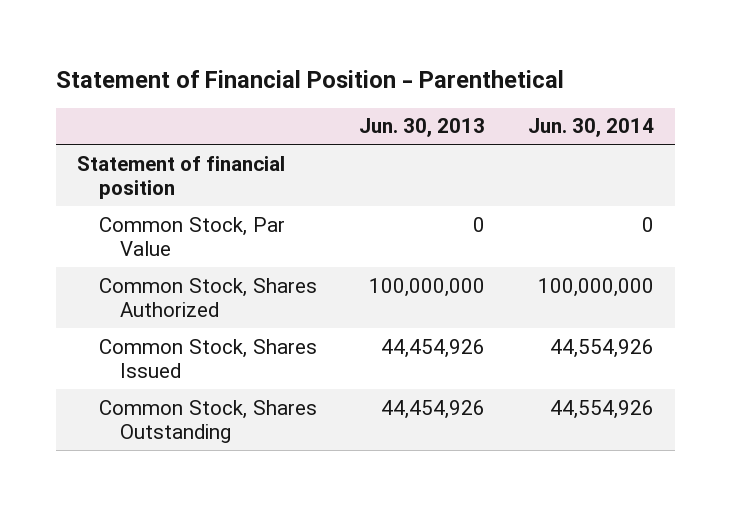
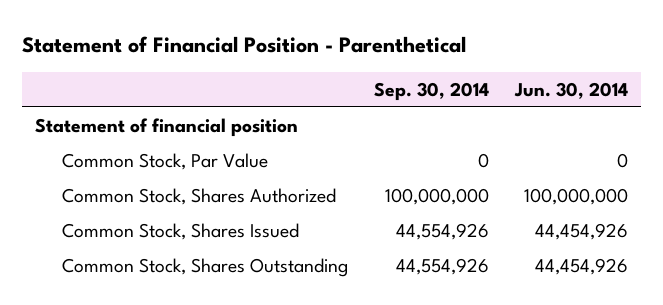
- | Jun. 30, 2013 | Jun. 30, 2014
+ | Sep. 30, 2014 | Jun. 30, 2014
- Common Stock, Shares Issued | 44,454,926 | 44,554,926
- Common Stock, Shares Outstanding | 44,454,926 | 44,554,926
+ Common Stock, Shares Issued | 44,554,926 | 44,454,926
+ Common Stock, Shares Outstanding | 44,554,926 | 44,454,926

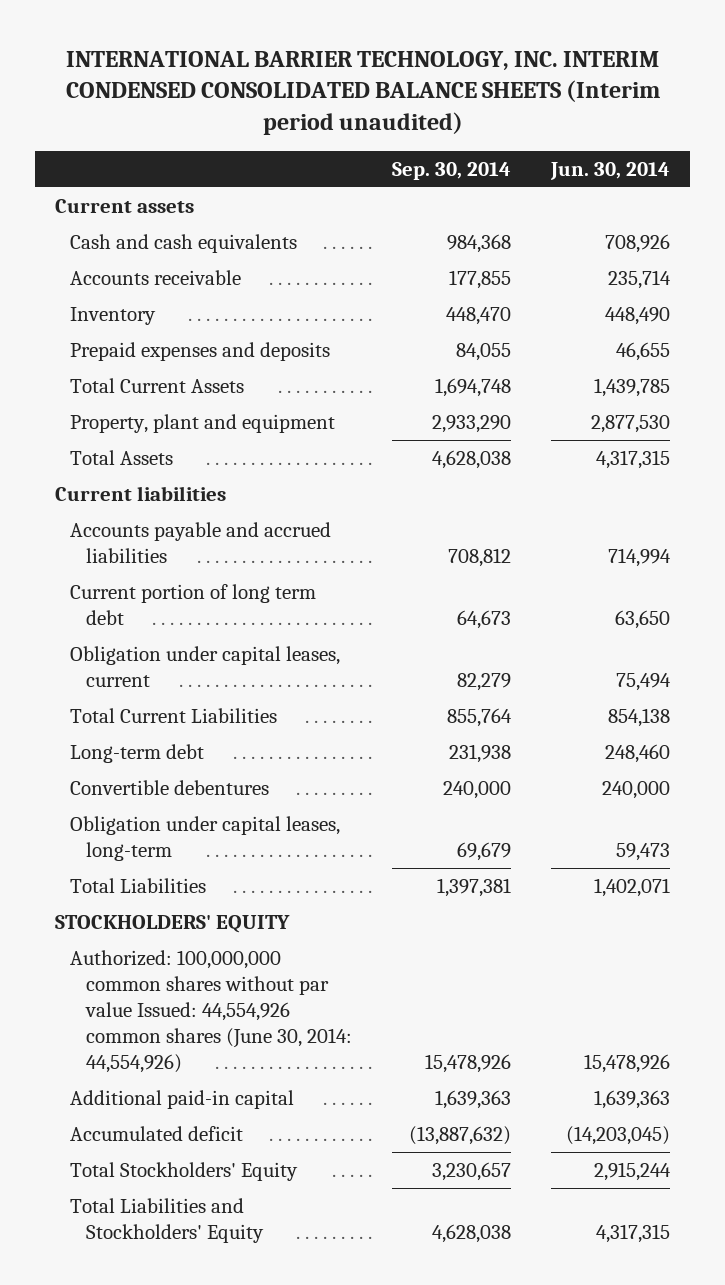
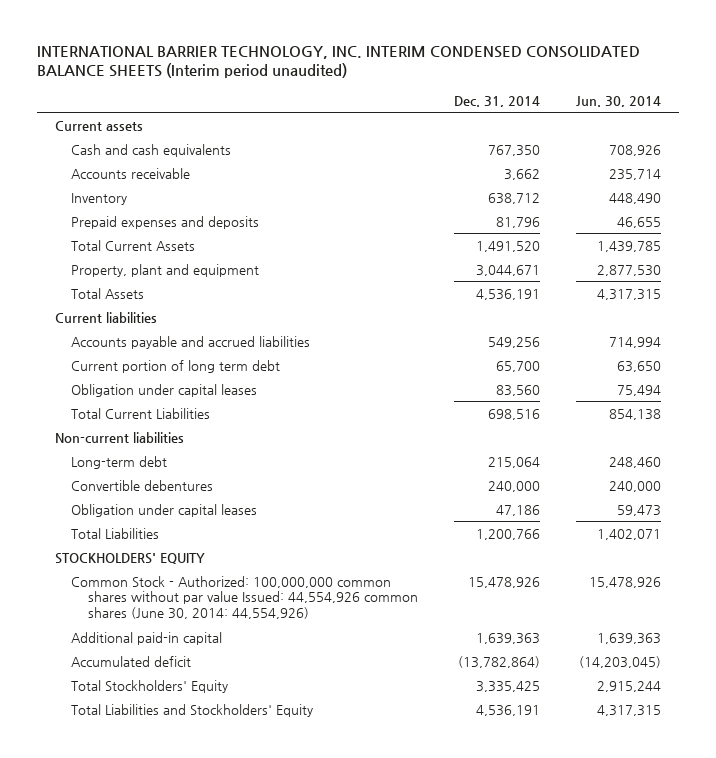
- | Sep. 30, 2014 | Jun. 30, 2014
+ | Dec. 31, 2014 | Jun. 30, 2014
- Obligation under capital leases, current | 82,279 | 75,494
+ Obligation under capital leases | 83,560 | 75,494
+ Non-current liabilities
- Obligation under capital leases, long-term | 69,679 | 59,473
+ Obligation under capital leases | 47,186 | 59,473
- Authorized: 100,000,000 common shares without par value Issued: 44,554,926 common shares (June 30, 2014: 44,554,926) | 15,478,926 | 15,478,926
+ Common Stock - Authorized: 100,000,000 common shares without par value Issued: 44,554,926 common shares (June 30, 2014: 44,554,926) | 15,478,926 | 15,478,926

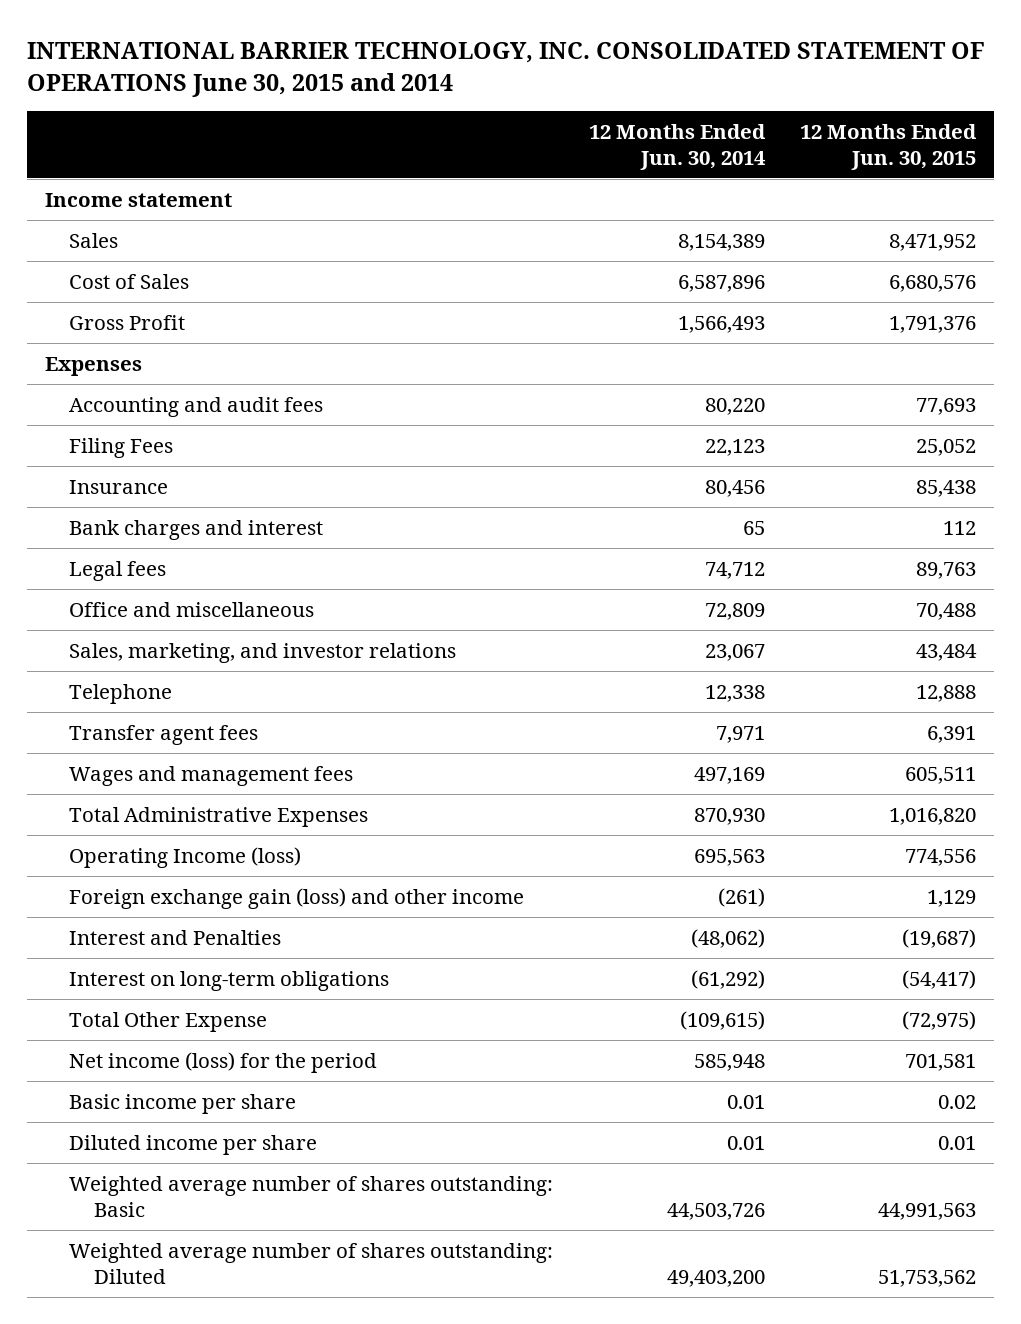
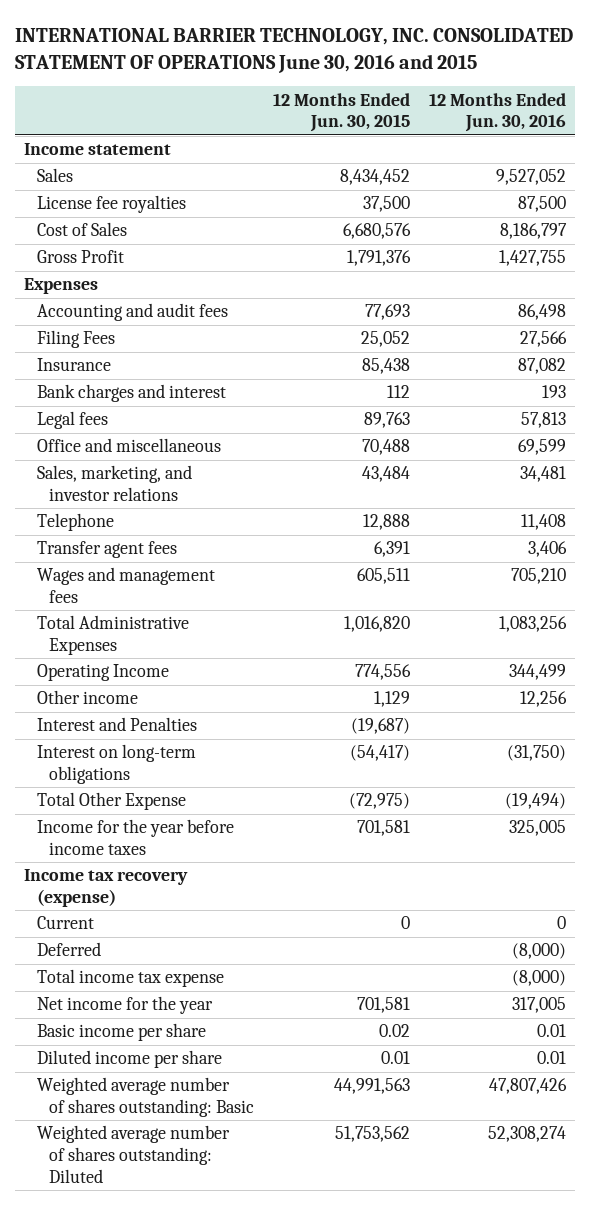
- INTERNATIONAL BARRIER TECHNOLOGY, INC. CONSOLIDATED STATEMENT OF OPERATIONS June 30, 2015 and 2014
+ INTERNATIONAL BARRIER TECHNOLOGY, INC. CONSOLIDATED STATEMENT OF OPERATIONS June 30, 2016 and 2015
- | 12 Months Ended Jun. 30, 2014 | 12 Months Ended Jun. 30, 2015
+ | 12 Months Ended Jun. 30, 2015 | 12 Months Ended Jun. 30, 2016
- Sales | 8,154,389 | 8,471,952
+ Sales | 8,434,452 | 9,527,052
+ License fee royalties | 37,500 | 87,500
- Operating Income (loss) | 695,563 | 774,556
- Foreign exchange gain (loss) and other income | (261) | 1,129
+ Operating Income | 774,556 | 344,499
+ Other income | 1,129 | 12,256
- Net income (loss) for the period | 585,948 | 701,581
+ Income for the year before income taxes | 701,581 | 325,005
+ Income tax recovery (expense)
+ Current | 0 | 0
+ Deferred | | (8,000)
+ Total income tax expense | | (8,000)
+ Net income for the year | 701,581 | 317,005

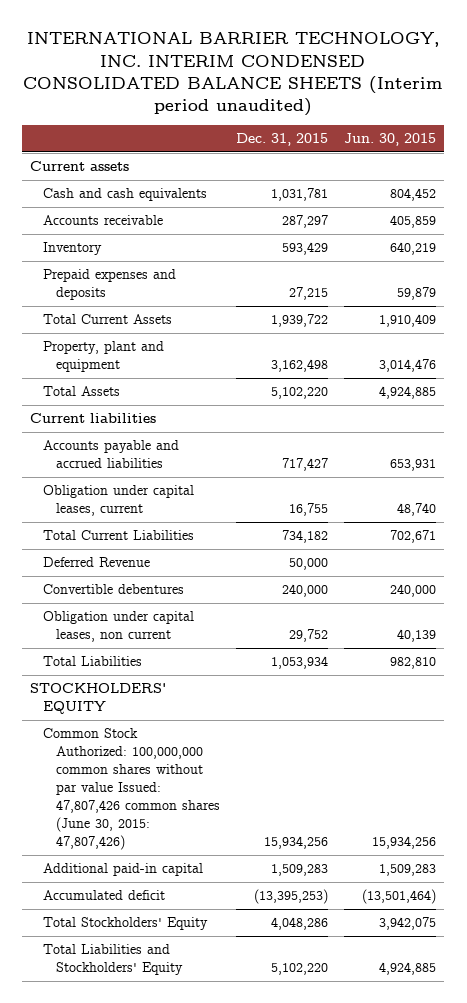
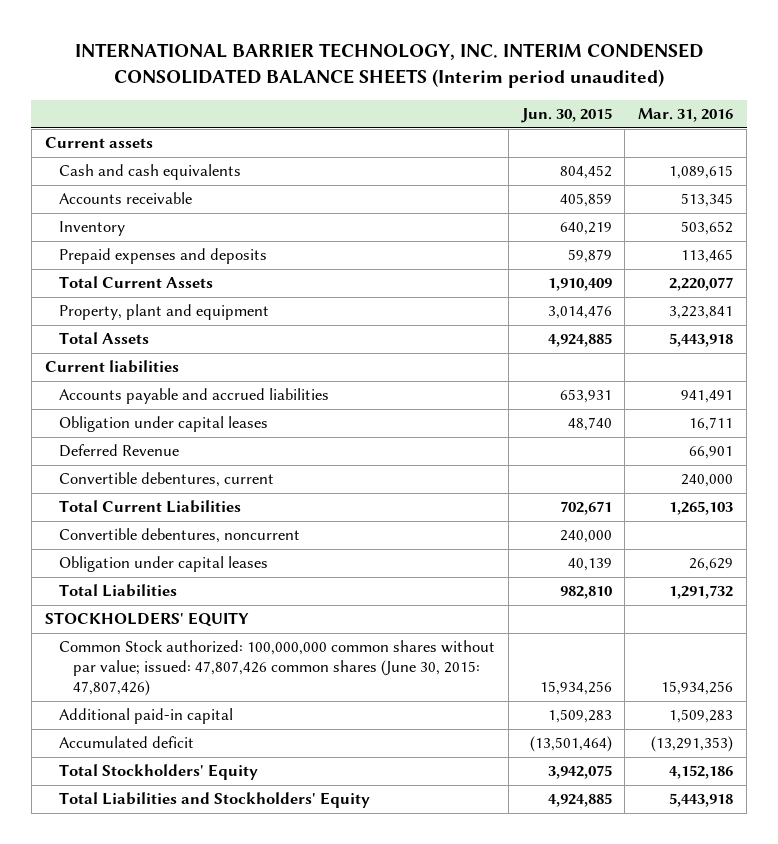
- | Dec. 31, 2015 | Jun. 30, 2015
+ | Jun. 30, 2015 | Mar. 31, 2016
- Obligation under capital leases, current | 16,755 | 48,740
+ Obligation under capital leases | 48,740 | 16,711
- Convertible debentures | 240,000 | 240,000
- Obligation under capital leases, non current | 29,752 | 40,139
+ Convertible debentures, current | | 240,000
moved down: Total Current Liabilities | 702,671 | 1,265,103
+ Convertible debentures, noncurrent | 240,000 |
+ Obligation under capital leases | 40,139 | 26,629
- Common Stock Authorized: 100,000,000 common shares without par value Issued: 47,807,426 common shares (June 30, 2015: 47,807,426) | 15,934,256 | 15,934,256
+ Common Stock authorized: 100,000,000 common shares without par value; issued: 47,807,426 common shares (June 30, 2015: 47,807,426) | 15,934,256 | 15,934,256

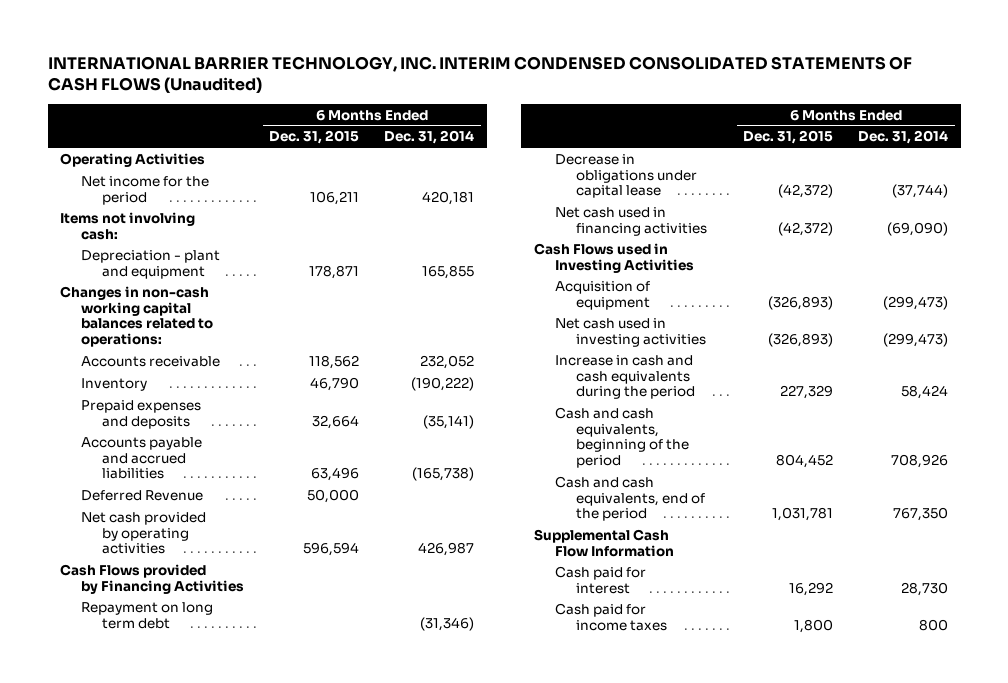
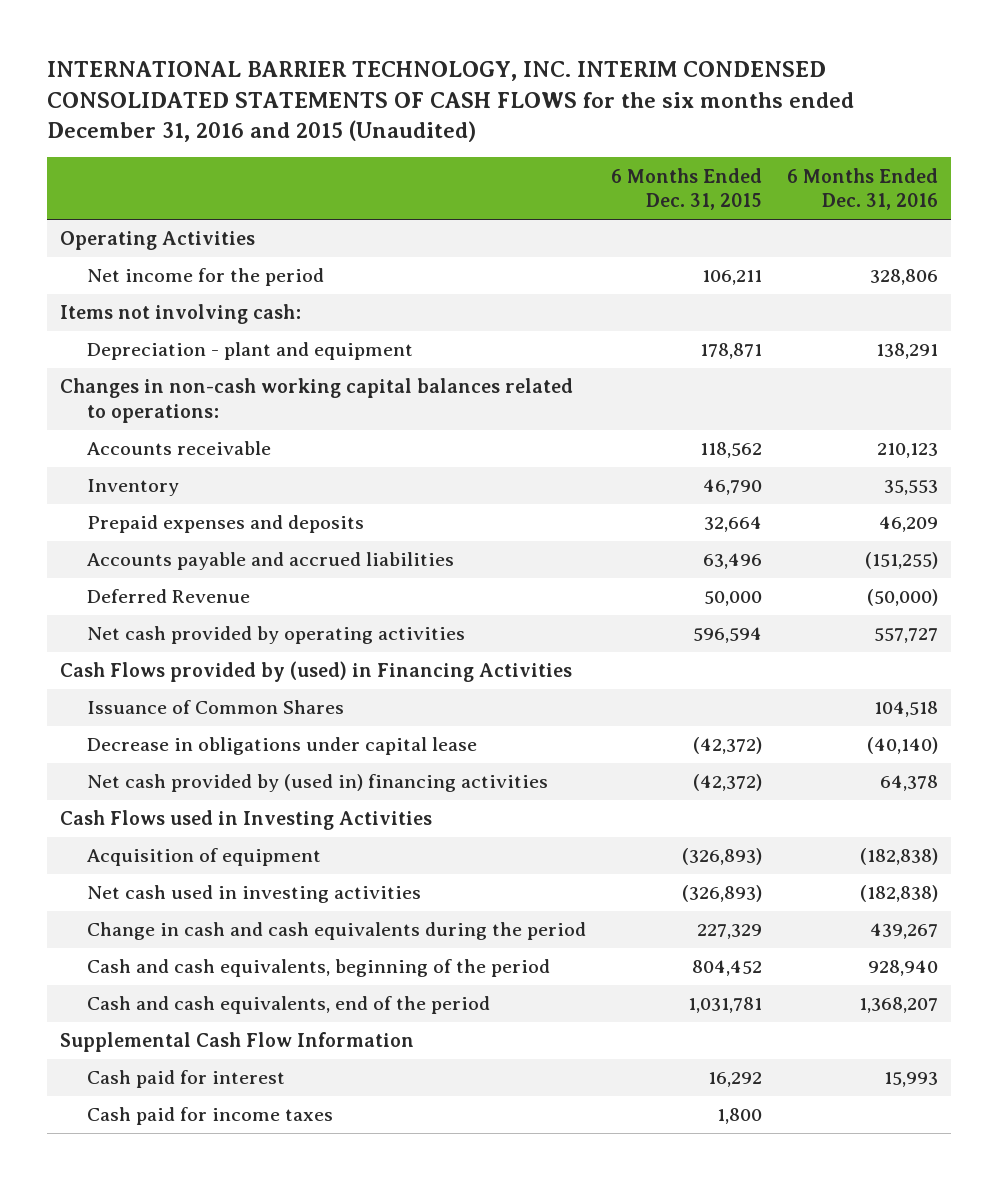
- INTERNATIONAL BARRIER TECHNOLOGY, INC. INTERIM CONDENSED CONSOLIDATED STATEMENTS OF CASH FLOWS (Unaudited)
+ INTERNATIONAL BARRIER TECHNOLOGY, INC. INTERIM CONDENSED CONSOLIDATED STATEMENTS OF CASH FLOWS for the six months ended December 31, 2016 and 2015 (Unaudited)
- | 6 Months Ended Dec. 31, 2015 | 6 Months Ended Dec. 31, 2014
+ | 6 Months Ended Dec. 31, 2015 | 6 Months Ended Dec. 31, 2016
- Cash Flows provided by Financing Activities
- Repayment on long term debt | | (31,346)
+ Cash Flows provided by (used) in Financing Activities
+ Issuance of Common Shares | | 104,518
- Net cash used in financing activities | (42,372) | (69,090)
+ Net cash provided by (used in) financing activities | (42,372) | 64,378
- Increase in cash and cash equivalents during the period | 227,329 | 58,424
+ Change in cash and cash equivalents during the period | 227,329 | 439,267

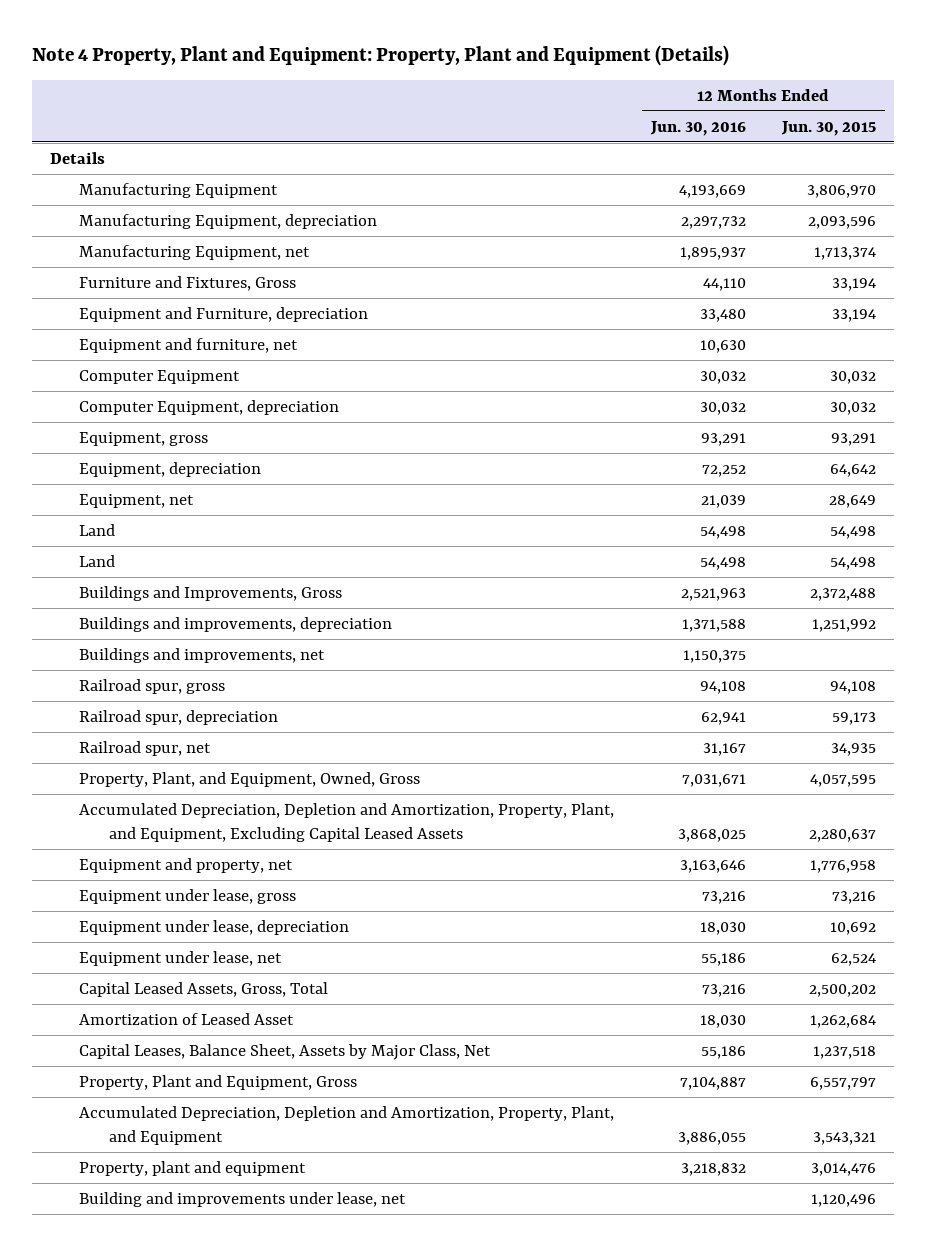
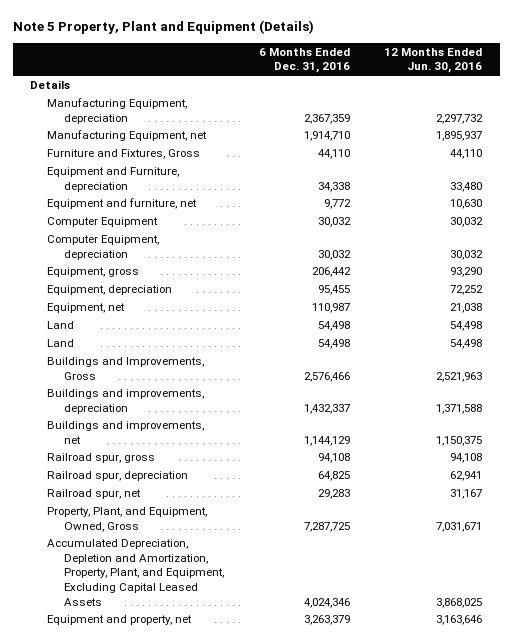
- Note 4 Property, Plant and Equipment: Property, Plant and Equipment (Details)
+ Note 5 Property, Plant and Equipment (Details)
- | 12 Months Ended Jun. 30, 2016 | 12 Months Ended Jun. 30, 2015
+ | 6 Months Ended Dec. 31, 2016 | 12 Months Ended Jun. 30, 2016
- Manufacturing Equipment | 4,193,669 | 3,806,970
- Equipment, gross | 93,291 | 93,291
+ Equipment, gross | 206,442 | 93,290
- Equipment, net | 21,039 | 28,649
+ Equipment, net | 110,987 | 21,038
- Equipment under lease, gross | 73,216 | 73,216
- Equipment under lease, depreciation | 18,030 | 10,692
- Equipment under lease, net | 55,186 | 62,524
- Capital Leased Assets, Gross, Total | 73,216 | 2,500,202
- Amortization of Leased Asset | 18,030 | 1,262,684
- Capital Leases, Balance Sheet, Assets by Major Class, Net | 55,186 | 1,237,518
- Property, Plant and Equipment, Gross | 7,104,887 | 6,557,797
- Accumulated Depreciation, Depletion and Amortization, Property, Plant, and Equipment | 3,886,055 | 3,543,321
- Property, plant and equipment | 3,218,832 | 3,014,476
- Building and improvements under lease, net | | 1,120,496

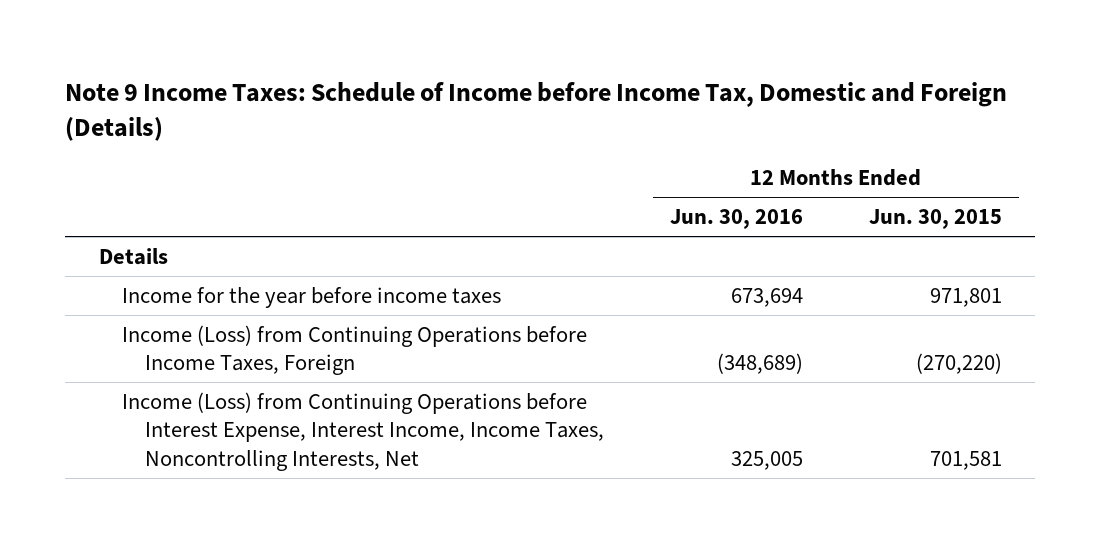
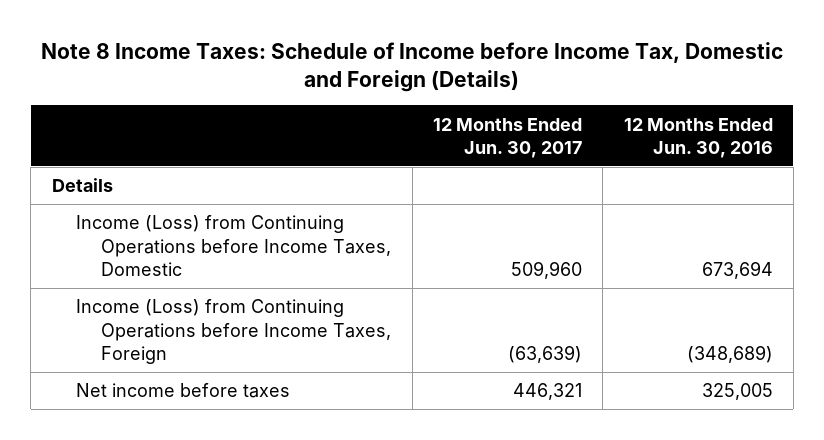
- Note 9 Income Taxes: Schedule of Income before Income Tax, Domestic and Foreign (Details)
+ Note 8 Income Taxes: Schedule of Income before Income Tax, Domestic and Foreign (Details)
- | 12 Months Ended Jun. 30, 2016 | 12 Months Ended Jun. 30, 2015
+ | 12 Months Ended Jun. 30, 2017 | 12 Months Ended Jun. 30, 2016
- Income for the year before income taxes | 673,694 | 971,801
+ Income (Loss) from Continuing Operations before Income Taxes, Domestic | 509,960 | 673,694
- Income (Loss) from Continuing Operations before Interest Expense, Interest Income, Income Taxes, Noncontrolling Interests, Net | 325,005 | 701,581
+ Net income before taxes | 446,321 | 325,005

